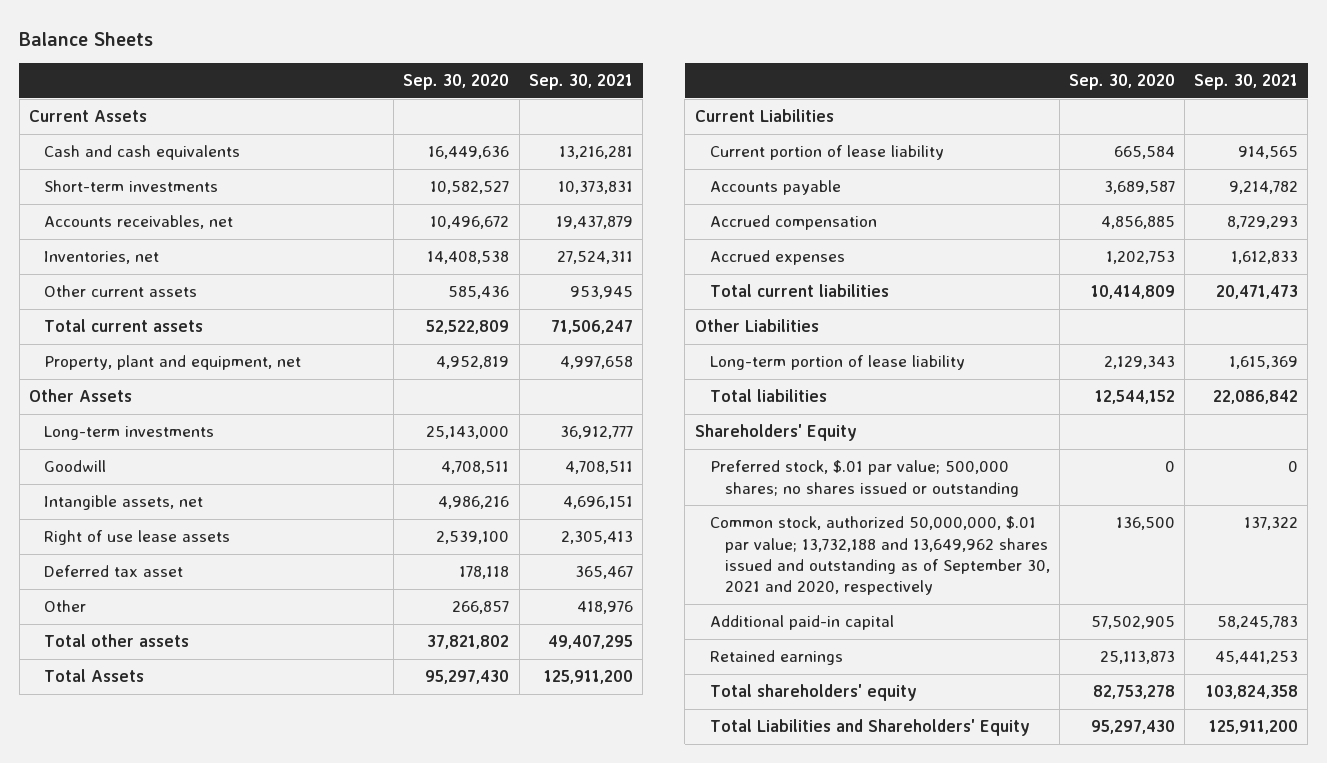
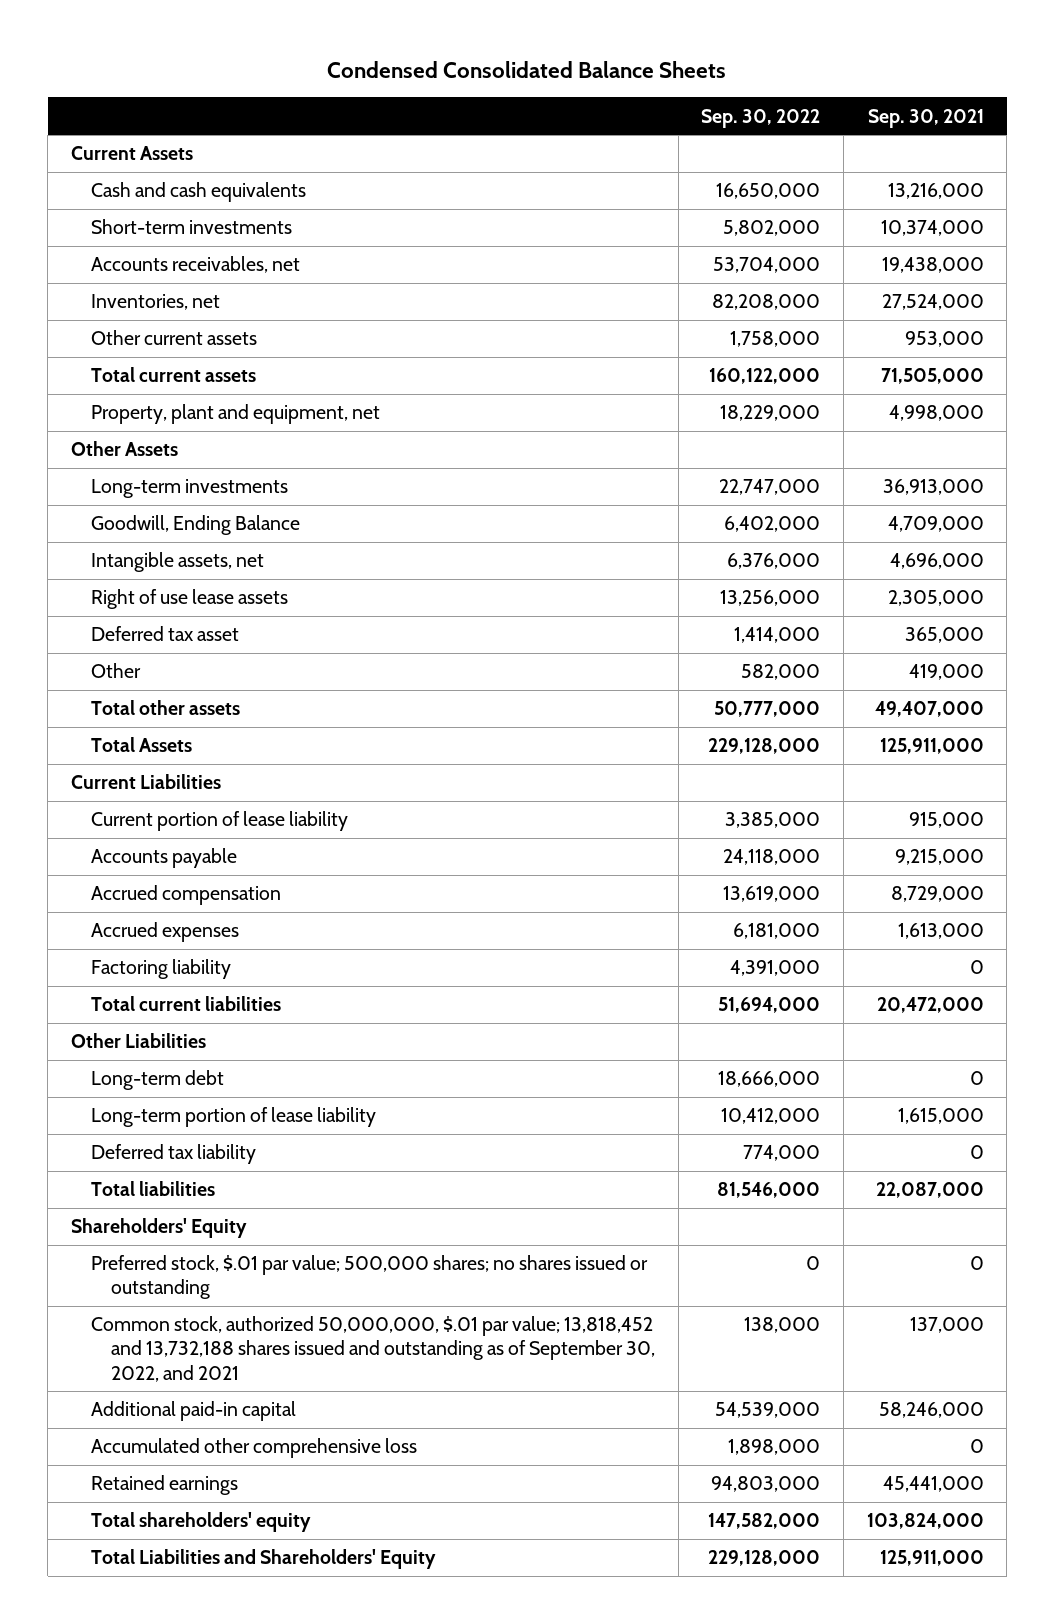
- Balance Sheets
+ Condensed Consolidated Balance Sheets
- | Sep. 30, 2020 | Sep. 30, 2021
+ | Sep. 30, 2022 | Sep. 30, 2021
- Cash and cash equivalents | 16,449,636 | 13,216,281
- Short-term investments | 10,582,527 | 10,373,831
- Accounts receivables, net | 10,496,672 | 19,437,879
- Inventories, net | 14,408,538 | 27,524,311
- Other current assets | 585,436 | 953,945
- Total current assets | 52,522,809 | 71,506,247
- Property, plant and equipment, net | 4,952,819 | 4,997,658
+ Cash and cash equivalents | 16,650,000 | 13,216,000
+ Short-term investments | 5,802,000 | 10,374,000
+ Accounts receivables, net | 53,704,000 | 19,438,000
+ Inventories, net | 82,208,000 | 27,524,000
+ Other current assets | 1,758,000 | 953,000
+ Total current assets | 160,122,000 | 71,505,000
+ Property, plant and equipment, net | 18,229,000 | 4,998,000
- Long-term investments | 25,143,000 | 36,912,777
- Goodwill | 4,708,511 | 4,708,511
- Intangible assets, net | 4,986,216 | 4,696,151
- Right of use lease assets | 2,539,100 | 2,305,413
- Deferred tax asset | 178,118 | 365,467
- Other | 266,857 | 418,976
- Total other assets | 37,821,802 | 49,407,295
- Total Assets | 95,297,430 | 125,911,200
+ Long-term investments | 22,747,000 | 36,913,000
+ Goodwill, Ending Balance | 6,402,000 | 4,709,000
+ Intangible assets, net | 6,376,000 | 4,696,000
+ Right of use lease assets | 13,256,000 | 2,305,000
+ Deferred tax asset | 1,414,000 | 365,000
+ Other | 582,000 | 419,000
+ Total other assets | 50,777,000 | 49,407,000
+ Total Assets | 229,128,000 | 125,911,000
- Current portion of lease liability | 665,584 | 914,565
- Accounts payable | 3,689,587 | 9,214,782
- Accrued compensation | 4,856,885 | 8,729,293
- Accrued expenses | 1,202,753 | 1,612,833
- Total current liabilities | 10,414,809 | 20,471,473
+ Current portion of lease liability | 3,385,000 | 915,000
+ Accounts payable | 24,118,000 | 9,215,000
+ Accrued compensation | 13,619,000 | 8,729,000
+ Accrued expenses | 6,181,000 | 1,613,000
+ Factoring liability | 4,391,000 | 0
+ Total current liabilities | 51,694,000 | 20,472,000
- Long-term portion of lease liability | 2,129,343 | 1,615,369
- Total liabilities | 12,544,152 | 22,086,842
+ Long-term debt | 18,666,000 | 0
+ Long-term portion of lease liability | 10,412,000 | 1,615,000
+ Deferred tax liability | 774,000 | 0
+ Total liabilities | 81,546,000 | 22,087,000
- Common stock, authorized 50,000,000, $.01 par value; 13,732,188 and 13,649,962 shares issued and outstanding as of September 30, 2021 and 2020, respectively | 136,500 | 137,322
- Additional paid-in capital | 57,502,905 | 58,245,783
- Retained earnings | 25,113,873 | 45,441,253
- Total shareholders' equity | 82,753,278 | 103,824,358
- Total Liabilities and Shareholders' Equity | 95,297,430 | 125,911,200
+ Common stock, authorized 50,000,000, $.01 par value; 13,818,452 and 13,732,188 shares issued and outstanding as of September 30, 2022, and 2021 | 138,000 | 137,000
+ Additional paid-in capital | 54,539,000 | 58,246,000
+ Accumulated other comprehensive loss | 1,898,000 | 0
+ Retained earnings | 94,803,000 | 45,441,000
+ Total shareholders' equity | 147,582,000 | 103,824,000
+ Total Liabilities and Shareholders' Equity | 229,128,000 | 125,911,000

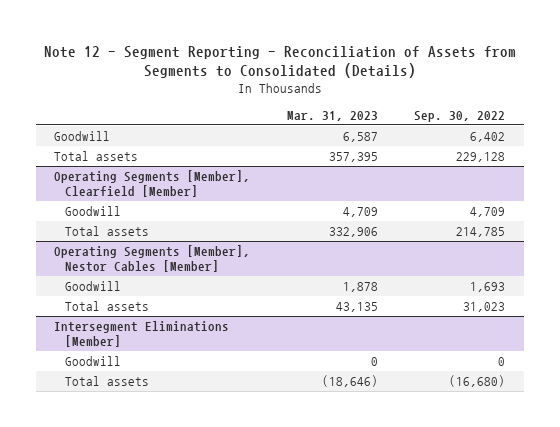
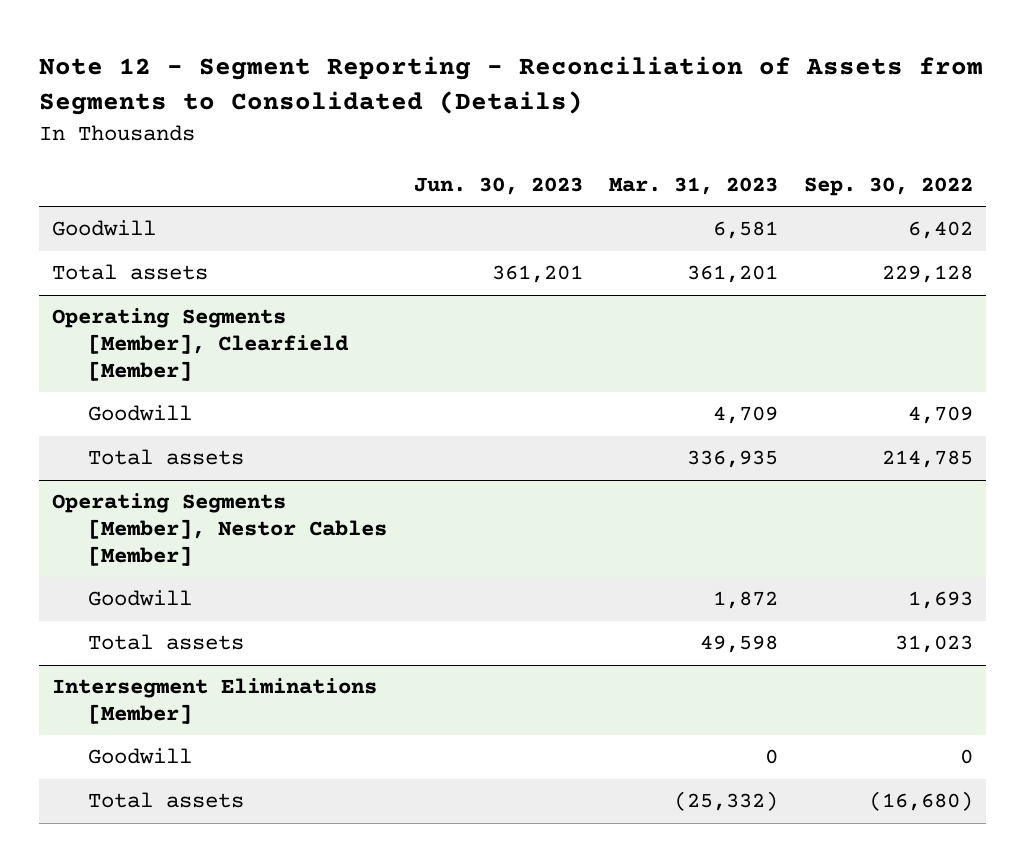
- | Mar. 31, 2023 | Sep. 30, 2022
+ | Jun. 30, 2023 | Mar. 31, 2023 | Sep. 30, 2022
- Goodwill | 6,587 | 6,402
- Total assets | 357,395 | 229,128
+ Goodwill | | 6,581 | 6,402
+ Total assets | 361,201 | 361,201 | 229,128
@ Operating Segments [Member], Clearfield [Member]
- Total assets | 332,906 | 214,785
+ Total assets | | 336,935 | 214,785
@ Operating Segments [Member], Nestor Cables [Member]
- Goodwill | 1,878 | 1,693
- Total assets | 43,135 | 31,023
+ Goodwill | | 1,872 | 1,693
+ Total assets | | 49,598 | 31,023
@ Intersegment Eliminations [Member]
- Total assets | (18,646) | (16,680)
+ Total assets | | (25,332) | (16,680)

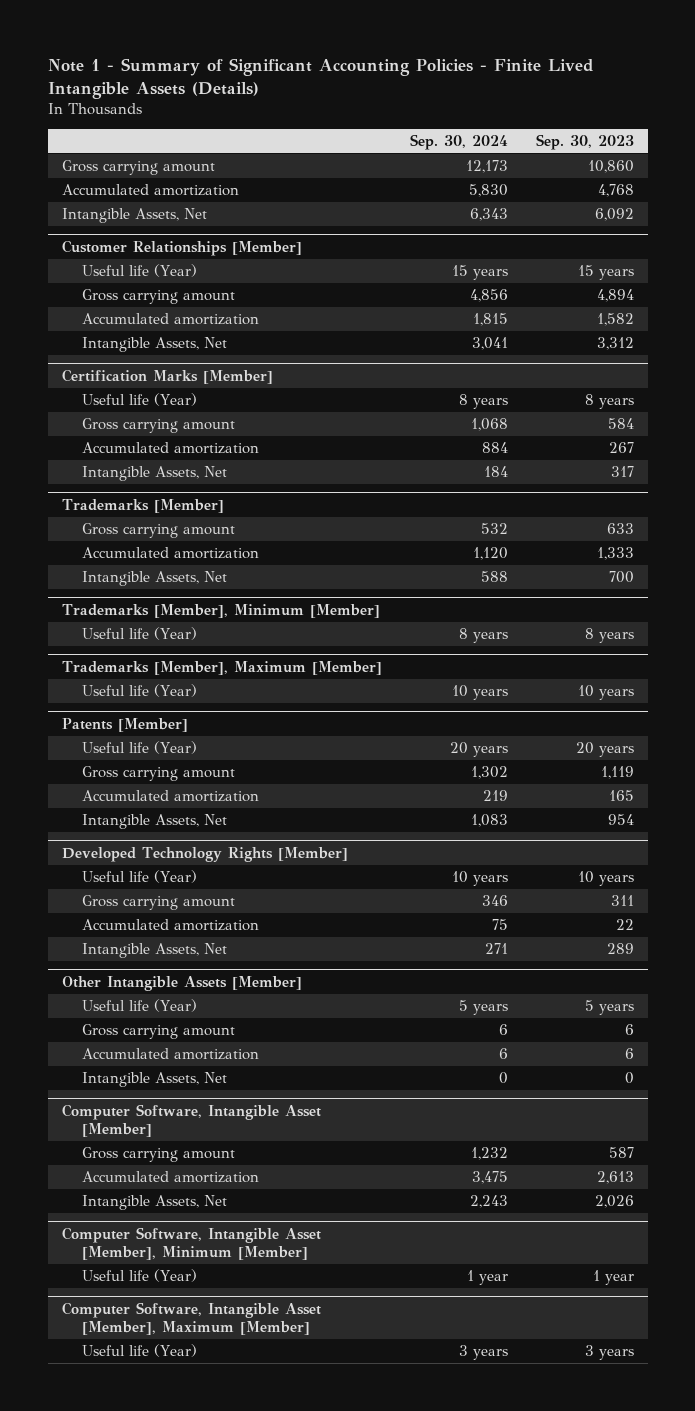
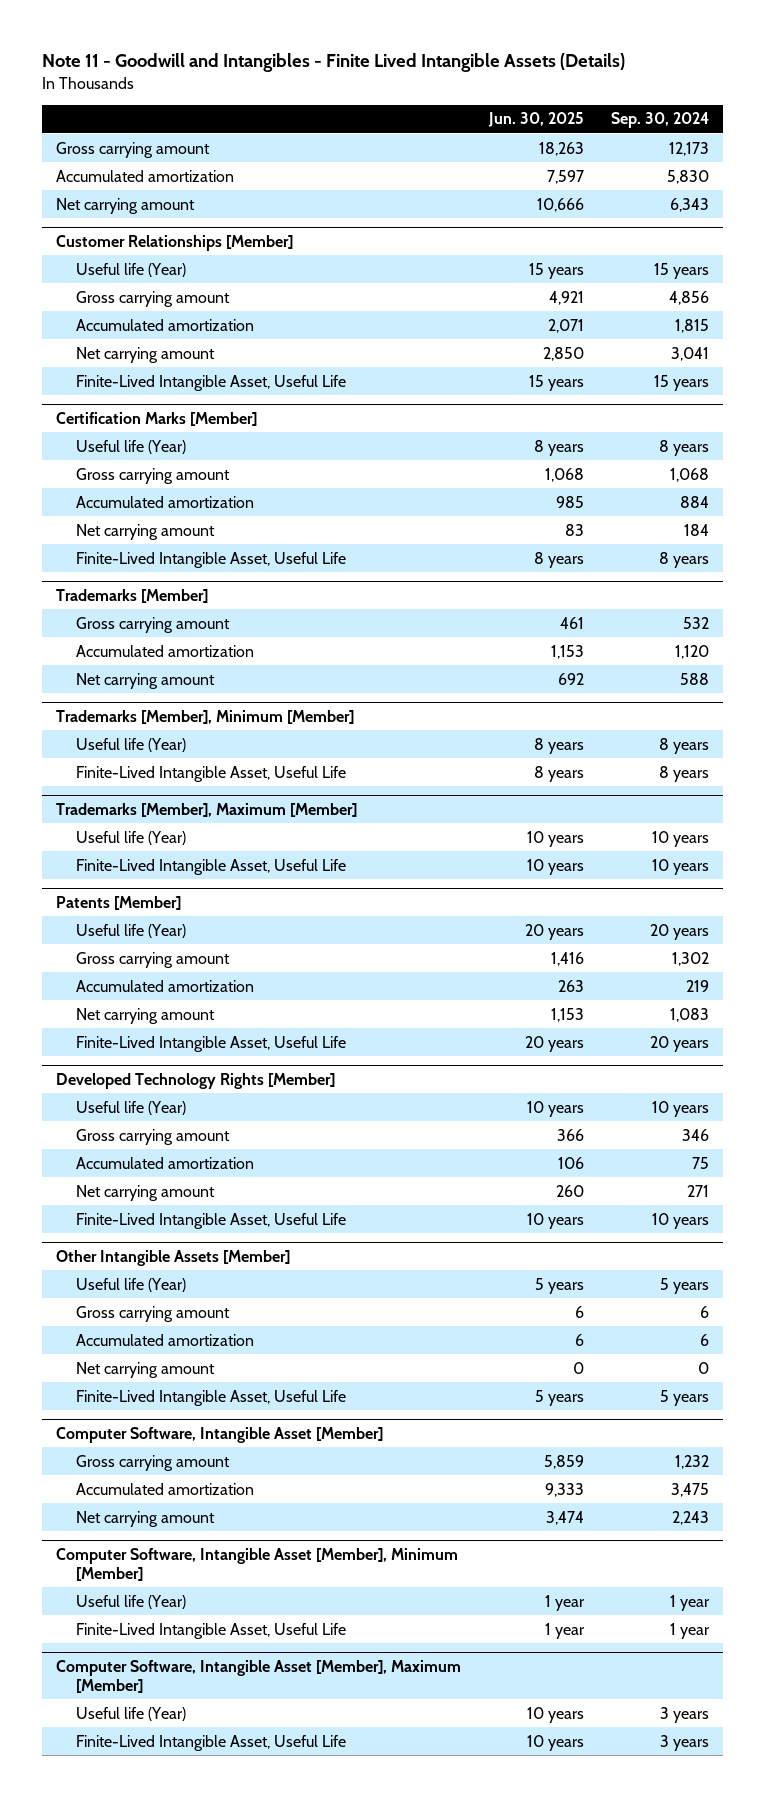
- Note 1 - Summary of Significant Accounting Policies - Finite Lived Intangible Assets (Details)
+ Note 11 - Goodwill and Intangibles - Finite Lived Intangible Assets (Details)
- | Sep. 30, 2024 | Sep. 30, 2023
+ | Jun. 30, 2025 | Sep. 30, 2024
- Intangible Assets, Net | 6,343 | 6,092
+ Net carrying amount | 10,666 | 6,343
@ Customer Relationships [Member]
- Intangible Assets, Net | 3,041 | 3,312
+ Net carrying amount | 2,850 | 3,041
+ Finite-Lived Intangible Asset, Useful Life | 15 years | 15 years
@ Certification Marks [Member]
- Intangible Assets, Net | 184 | 317
+ Net carrying amount | 83 | 184
+ Finite-Lived Intangible Asset, Useful Life | 8 years | 8 years
@ Trademarks [Member]
- Intangible Assets, Net | 588 | 700
+ Net carrying amount | 692 | 588
@ Trademarks [Member], Minimum [Member]
+ Finite-Lived Intangible Asset, Useful Life | 8 years | 8 years
@ Trademarks [Member], Maximum [Member]
+ Finite-Lived Intangible Asset, Useful Life | 10 years | 10 years
@ Patents [Member]
- Intangible Assets, Net | 1,083 | 954
+ Net carrying amount | 1,153 | 1,083
+ Finite-Lived Intangible Asset, Useful Life | 20 years | 20 years
@ Developed Technology Rights [Member]
- Intangible Assets, Net | 271 | 289
+ Net carrying amount | 260 | 271
+ Finite-Lived Intangible Asset, Useful Life | 10 years | 10 years
@ Other Intangible Assets [Member]
- Intangible Assets, Net | 0 | 0
+ Net carrying amount | 0 | 0
+ Finite-Lived Intangible Asset, Useful Life | 5 years | 5 years
@ Computer Software, Intangible Asset [Member]
- Intangible Assets, Net | 2,243 | 2,026
+ Net carrying amount | 3,474 | 2,243
@ Computer Software, Intangible Asset [Member], Minimum [Member]
+ Finite-Lived Intangible Asset, Useful Life | 1 year | 1 year
@ Computer Software, Intangible Asset [Member], Maximum [Member]
+ Finite-Lived Intangible Asset, Useful Life | 10 years | 3 years

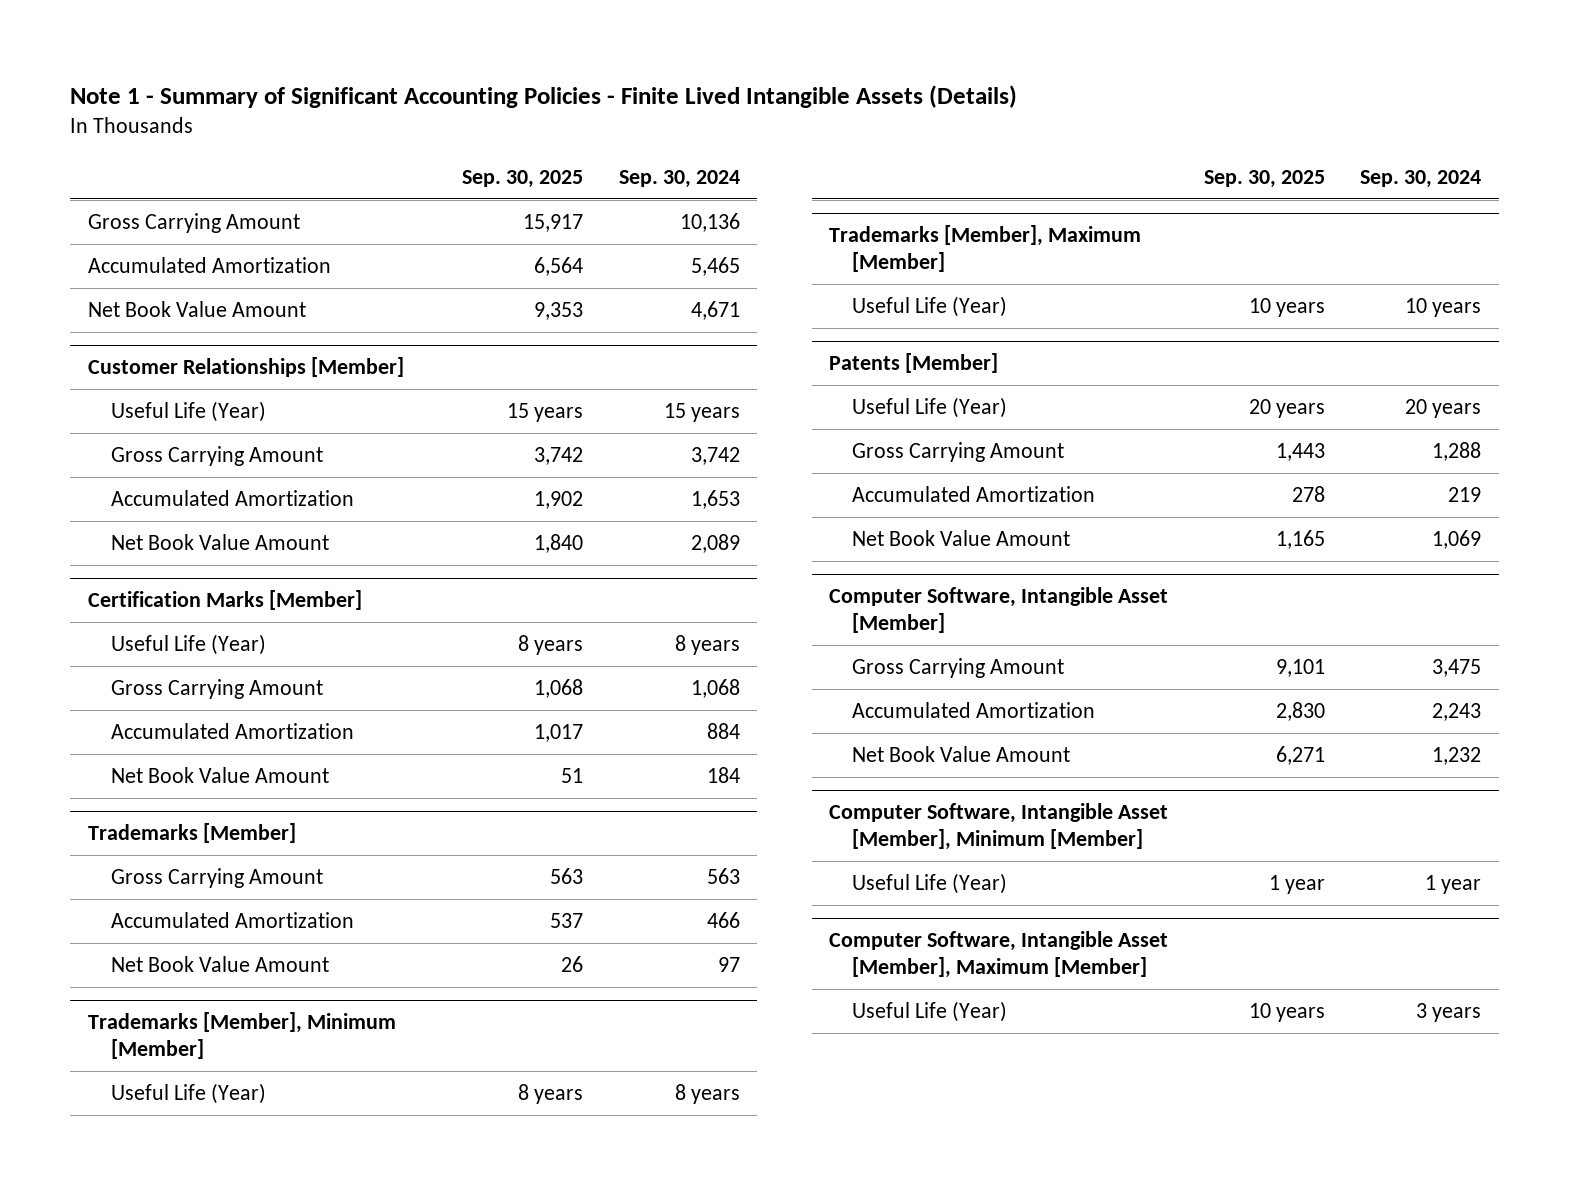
- Note 11 - Goodwill and Intangibles - Finite Lived Intangible Assets (Details)
+ Note 1 - Summary of Significant Accounting Policies - Finite Lived Intangible Assets (Details)
- | Jun. 30, 2025 | Sep. 30, 2024
+ | Sep. 30, 2025 | Sep. 30, 2024
- Gross carrying amount | 18,263 | 12,173
- Accumulated amortization | 7,597 | 5,830
- Net carrying amount | 10,666 | 6,343
+ Gross Carrying Amount | 15,917 | 10,136
+ Accumulated Amortization | 6,564 | 5,465
+ Net Book Value Amount | 9,353 | 4,671
@ Customer Relationships [Member]
- Useful life (Year) | 15 years | 15 years
- Gross carrying amount | 4,921 | 4,856
- Accumulated amortization | 2,071 | 1,815
- Net carrying amount | 2,850 | 3,041
- Finite-Lived Intangible Asset, Useful Life | 15 years | 15 years
+ Useful Life (Year) | 15 years | 15 years
+ Gross Carrying Amount | 3,742 | 3,742
+ Accumulated Amortization | 1,902 | 1,653
+ Net Book Value Amount | 1,840 | 2,089
@ Certification Marks [Member]
- Useful life (Year) | 8 years | 8 years
- Gross carrying amount | 1,068 | 1,068
- Accumulated amortization | 985 | 884
- Net carrying amount | 83 | 184
- Finite-Lived Intangible Asset, Useful Life | 8 years | 8 years
+ Useful Life (Year) | 8 years | 8 years
+ Gross Carrying Amount | 1,068 | 1,068
+ Accumulated Amortization | 1,017 | 884
+ Net Book Value Amount | 51 | 184
@ Trademarks [Member]
- Gross carrying amount | 461 | 532
- Accumulated amortization | 1,153 | 1,120
- Net carrying amount | 692 | 588
+ Gross Carrying Amount | 563 | 563
+ Accumulated Amortization | 537 | 466
+ Net Book Value Amount | 26 | 97
@ Trademarks [Member], Minimum [Member]
- Useful life (Year) | 8 years | 8 years
- Finite-Lived Intangible Asset, Useful Life | 8 years | 8 years
+ Useful Life (Year) | 8 years | 8 years
@ Trademarks [Member], Maximum [Member]
- Useful life (Year) | 10 years | 10 years
- Finite-Lived Intangible Asset, Useful Life | 10 years | 10 years
+ Useful Life (Year) | 10 years | 10 years
@ Patents [Member]
- Useful life (Year) | 20 years | 20 years
- Gross carrying amount | 1,416 | 1,302
- Accumulated amortization | 263 | 219
- Net carrying amount | 1,153 | 1,083
- Finite-Lived Intangible Asset, Useful Life | 20 years | 20 years
- Developed Technology Rights [Member]
- Useful life (Year) | 10 years | 10 years
- Gross carrying amount | 366 | 346
- Accumulated amortization | 106 | 75
- Net carrying amount | 260 | 271
- Finite-Lived Intangible Asset, Useful Life | 10 years | 10 years
- Other Intangible Assets [Member]
- Useful life (Year) | 5 years | 5 years
- Gross carrying amount | 6 | 6
- Accumulated amortization | 6 | 6
- Net carrying amount | 0 | 0
- Finite-Lived Intangible Asset, Useful Life | 5 years | 5 years
@ Patents [Member]
+ Useful Life (Year) | 20 years | 20 years
+ Gross Carrying Amount | 1,443 | 1,288
+ Accumulated Amortization | 278 | 219
+ Net Book Value Amount | 1,165 | 1,069
@ Computer Software, Intangible Asset [Member]
- Gross carrying amount | 5,859 | 1,232
- Accumulated amortization | 9,333 | 3,475
- Net carrying amount | 3,474 | 2,243
+ Gross Carrying Amount | 9,101 | 3,475
+ Accumulated Amortization | 2,830 | 2,243
+ Net Book Value Amount | 6,271 | 1,232
@ Computer Software, Intangible Asset [Member], Minimum [Member]
- Useful life (Year) | 1 year | 1 year
- Finite-Lived Intangible Asset, Useful Life | 1 year | 1 year
+ Useful Life (Year) | 1 year | 1 year
@ Computer Software, Intangible Asset [Member], Maximum [Member]
- Useful life (Year) | 10 years | 3 years
- Finite-Lived Intangible Asset, Useful Life | 10 years | 3 years
+ Useful Life (Year) | 10 years | 3 years

